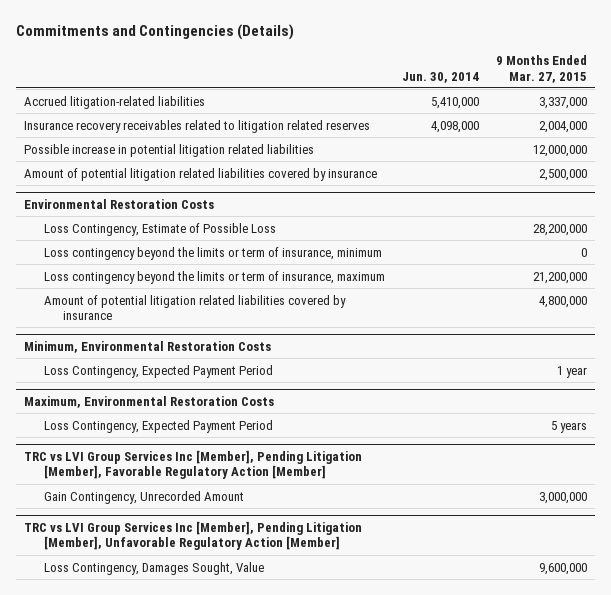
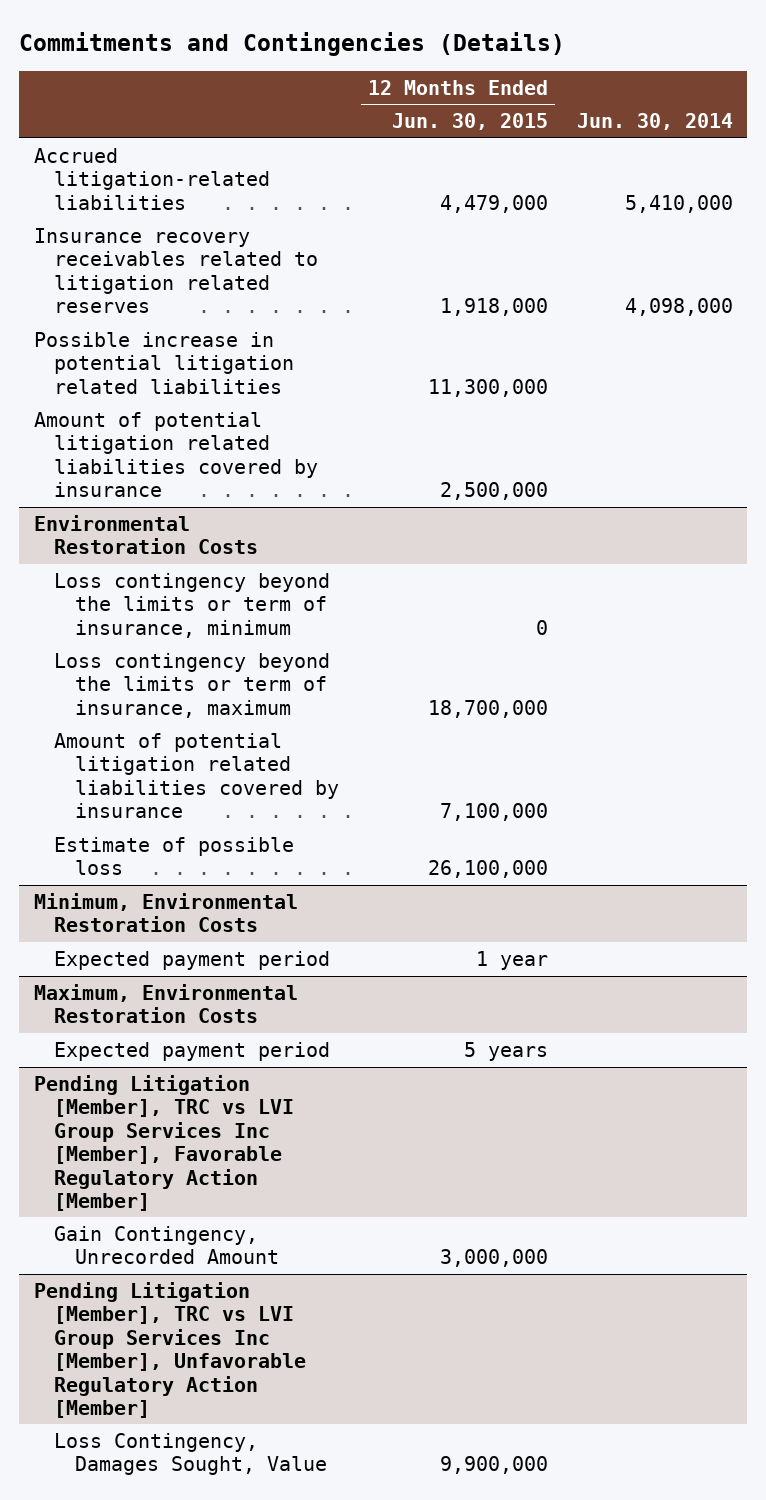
- | Jun. 30, 2014 | 9 Months Ended Mar. 27, 2015
+ | 12 Months Ended Jun. 30, 2015 | Jun. 30, 2014
@ Environmental Restoration Costs
- Loss Contingency, Estimate of Possible Loss | | 28,200,000
+ Estimate of possible loss | 26,100,000 |
@ Minimum, Environmental Restoration Costs
- Loss Contingency, Expected Payment Period | | 1 year
+ Expected payment period | 1 year |
@ Maximum, Environmental Restoration Costs
- Loss Contingency, Expected Payment Period | | 5 years
- TRC vs LVI Group Services Inc [Member], Pending Litigation [Member], Favorable Regulatory Action [Member]
@ Maximum, Environmental Restoration Costs
+ Expected payment period | 5 years |
+ Pending Litigation [Member], TRC vs LVI Group Services Inc [Member], Favorable Regulatory Action [Member]
- TRC vs LVI Group Services Inc [Member], Pending Litigation [Member], Unfavorable Regulatory Action [Member]
+ Pending Litigation [Member], TRC vs LVI Group Services Inc [Member], Unfavorable Regulatory Action [Member]

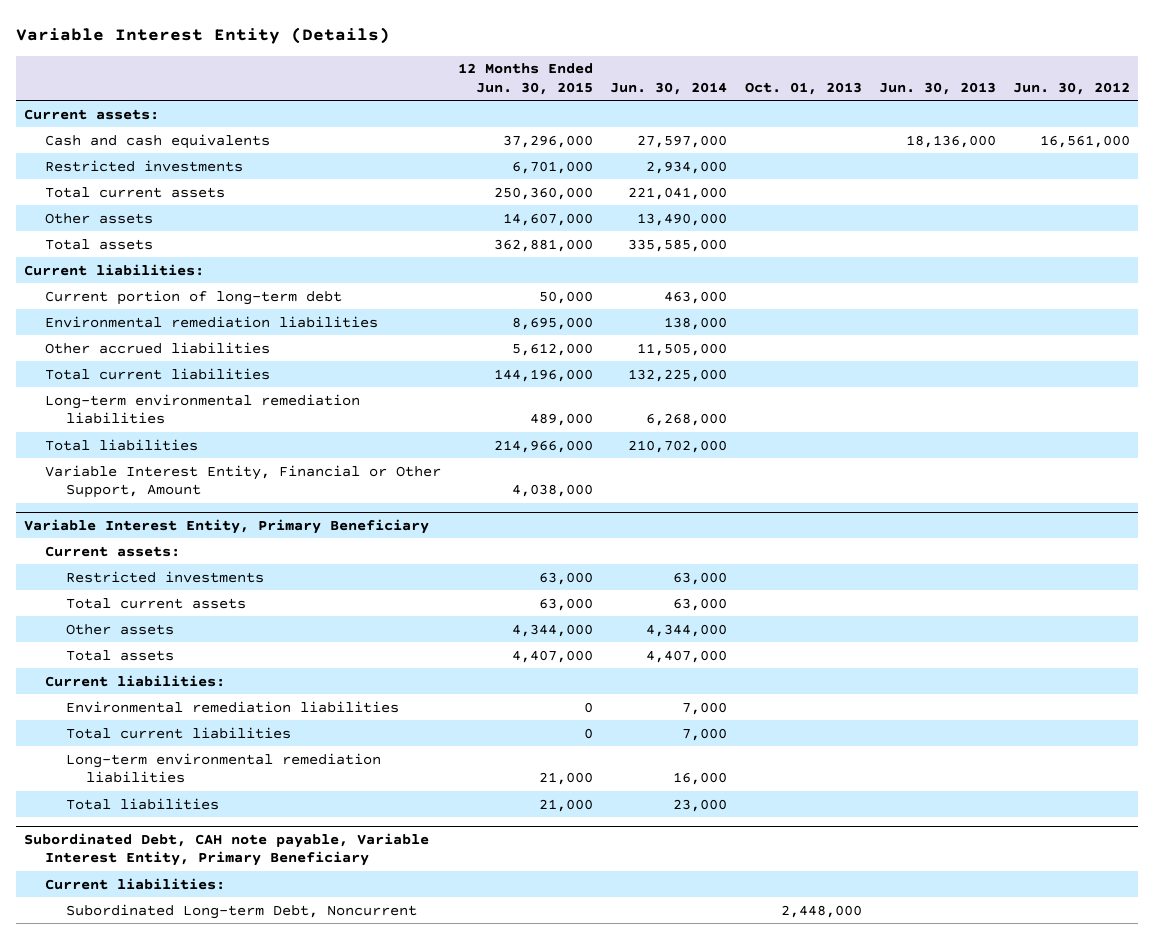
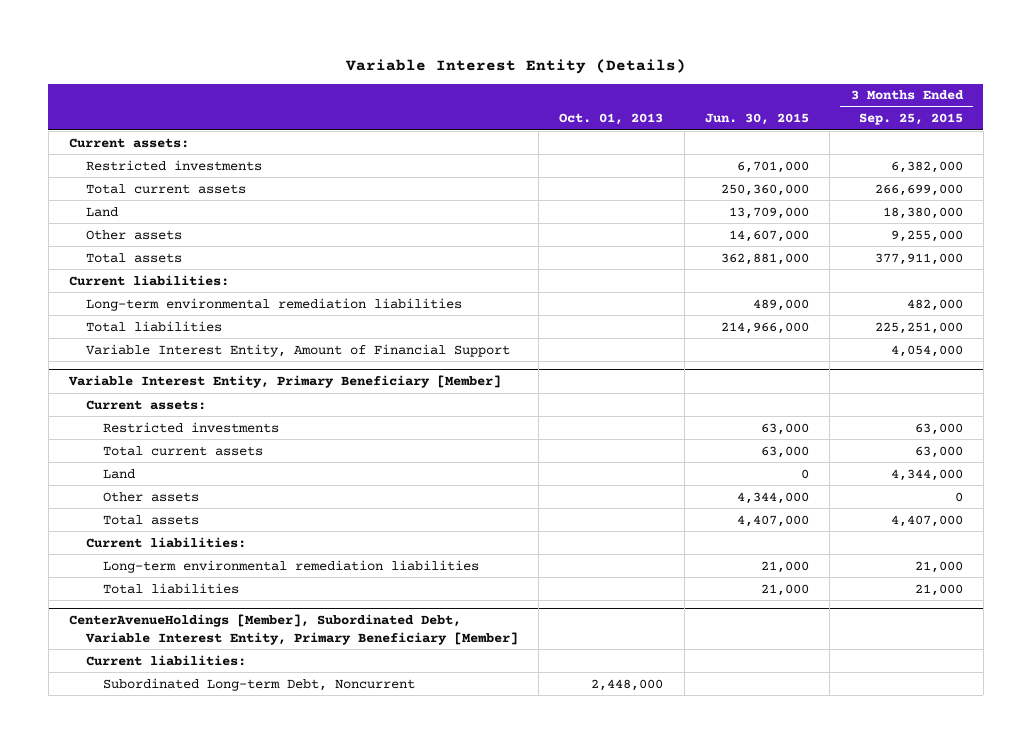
- | 12 Months Ended Jun. 30, 2015 | Jun. 30, 2014 | Oct. 01, 2013 | Jun. 30, 2013 | Jun. 30, 2012
+ | Oct. 01, 2013 | Jun. 30, 2015 | 3 Months Ended Sep. 25, 2015
- Cash and cash equivalents | 37,296,000 | 27,597,000 | | 18,136,000 | 16,561,000
+ Land | | 13,709,000 | 18,380,000
- Current portion of long-term debt | 50,000 | 463,000 | | |
- Environmental remediation liabilities | 8,695,000 | 138,000 | | |
- Other accrued liabilities | 5,612,000 | 11,505,000 | | |
- Total current liabilities | 144,196,000 | 132,225,000 | | |
- Variable Interest Entity, Financial or Other Support, Amount | 4,038,000 | | | |
- Variable Interest Entity, Primary Beneficiary
+ Variable Interest Entity, Amount of Financial Support | | | 4,054,000
+ Variable Interest Entity, Primary Beneficiary [Member]
+ Land | | 0 | 4,344,000
- Environmental remediation liabilities | 0 | 7,000 | | |
- Total current liabilities | 0 | 7,000 | | |
- Subordinated Debt, CAH note payable, Variable Interest Entity, Primary Beneficiary
+ CenterAvenueHoldings [Member], Subordinated Debt, Variable Interest Entity, Primary Beneficiary [Member]

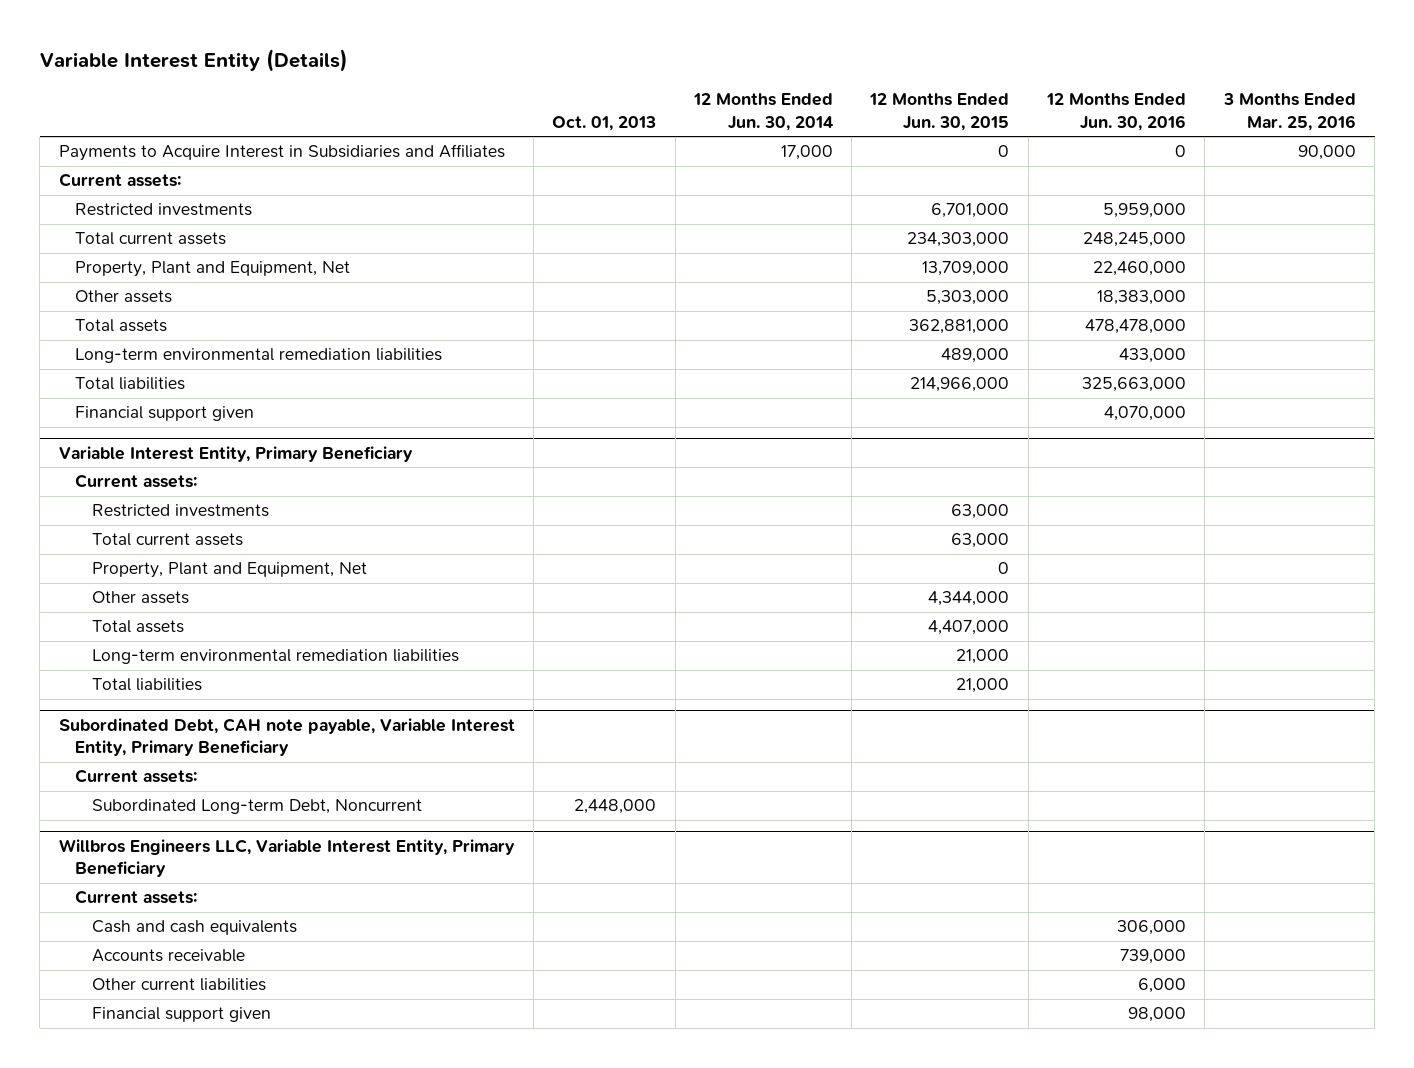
- | Oct. 01, 2013 | Jun. 30, 2015 | 3 Months Ended Sep. 25, 2015
+ | Oct. 01, 2013 | 12 Months Ended Jun. 30, 2014 | 12 Months Ended Jun. 30, 2015 | 12 Months Ended Jun. 30, 2016 | 3 Months Ended Mar. 25, 2016
+ Payments to Acquire Interest in Subsidiaries and Affiliates | | 17,000 | 0 | 0 | 90,000
- Land | | 13,709,000 | 18,380,000
+ Property, Plant and Equipment, Net | | | 13,709,000 | 22,460,000 |
- Current liabilities:
- Variable Interest Entity, Amount of Financial Support | | | 4,054,000
- Variable Interest Entity, Primary Beneficiary [Member]
+ Financial support given | | | | 4,070,000 |
+ Variable Interest Entity, Primary Beneficiary
- Land | | 0 | 4,344,000
+ Property, Plant and Equipment, Net | | | 0 | |
- Current liabilities:
- CenterAvenueHoldings [Member], Subordinated Debt, Variable Interest Entity, Primary Beneficiary [Member]
- Current liabilities:
+ Subordinated Debt, CAH note payable, Variable Interest Entity, Primary Beneficiary
+ Current assets:
+ Willbros Engineers LLC, Variable Interest Entity, Primary Beneficiary
+ Current assets:
+ Cash and cash equivalents | | | | 306,000 |
+ Accounts receivable | | | | 739,000 |
+ Other current liabilities | | | | 6,000 |
+ Financial support given | | | | 98,000 |

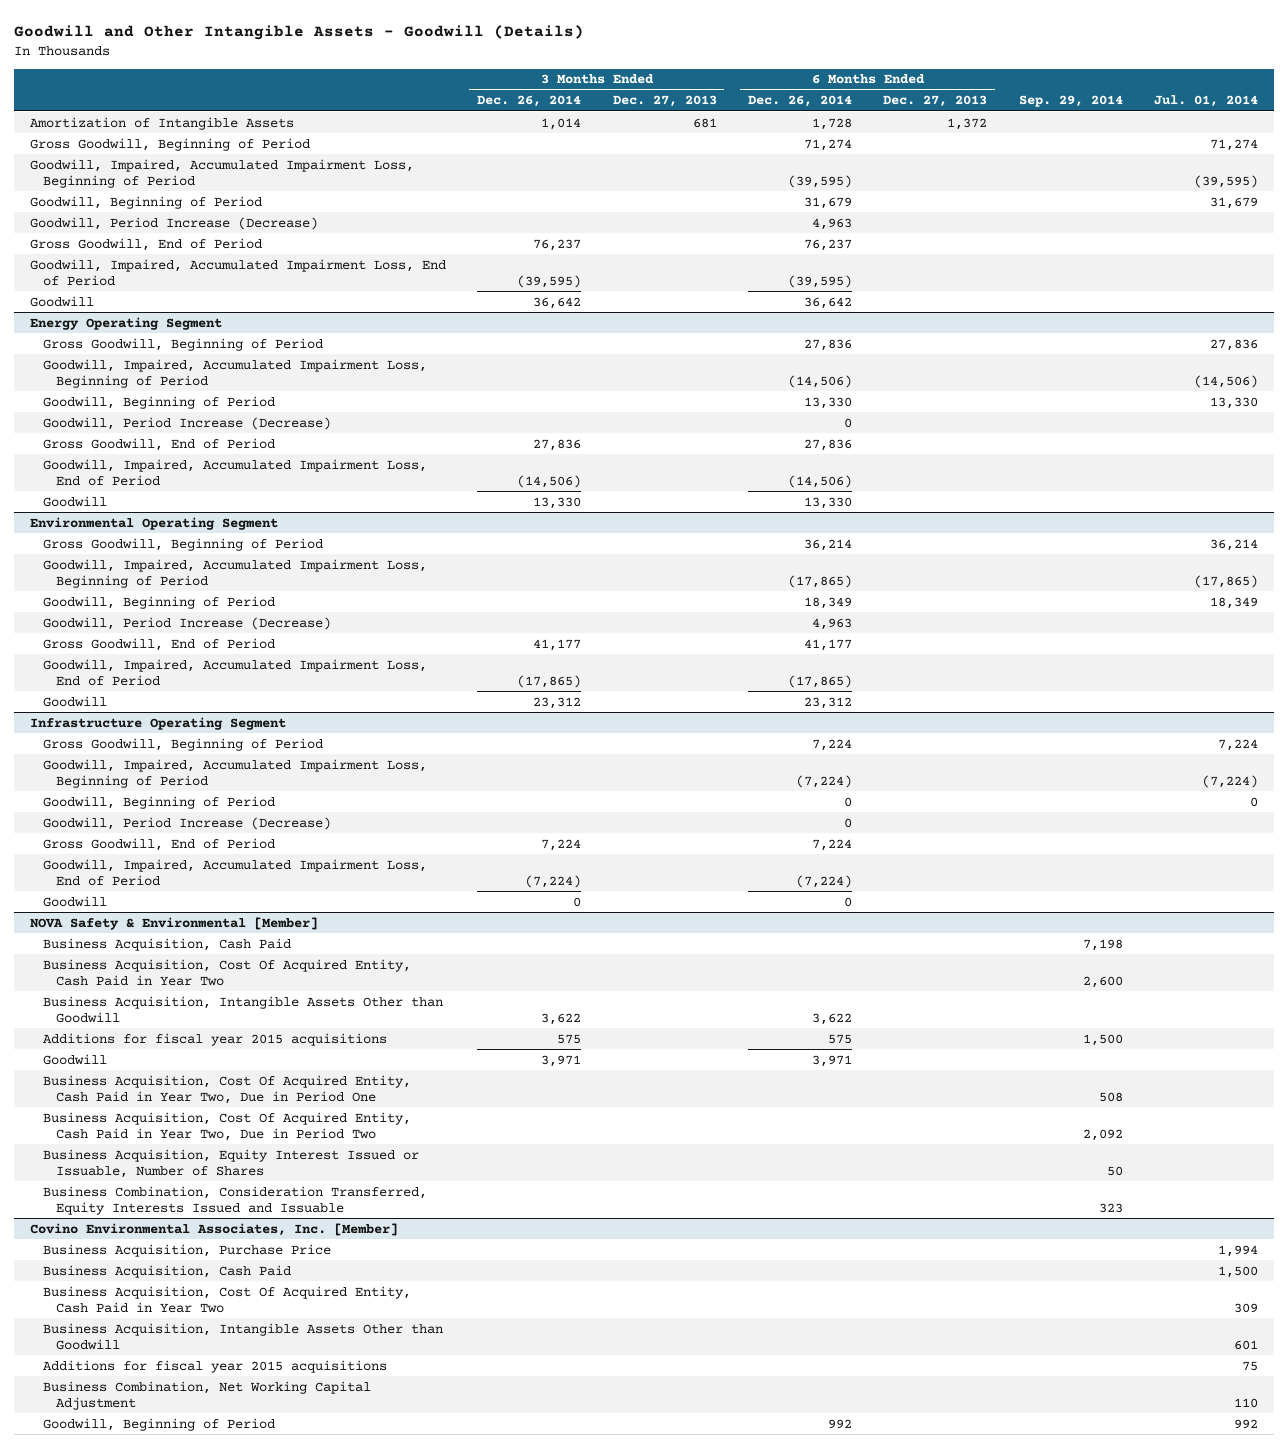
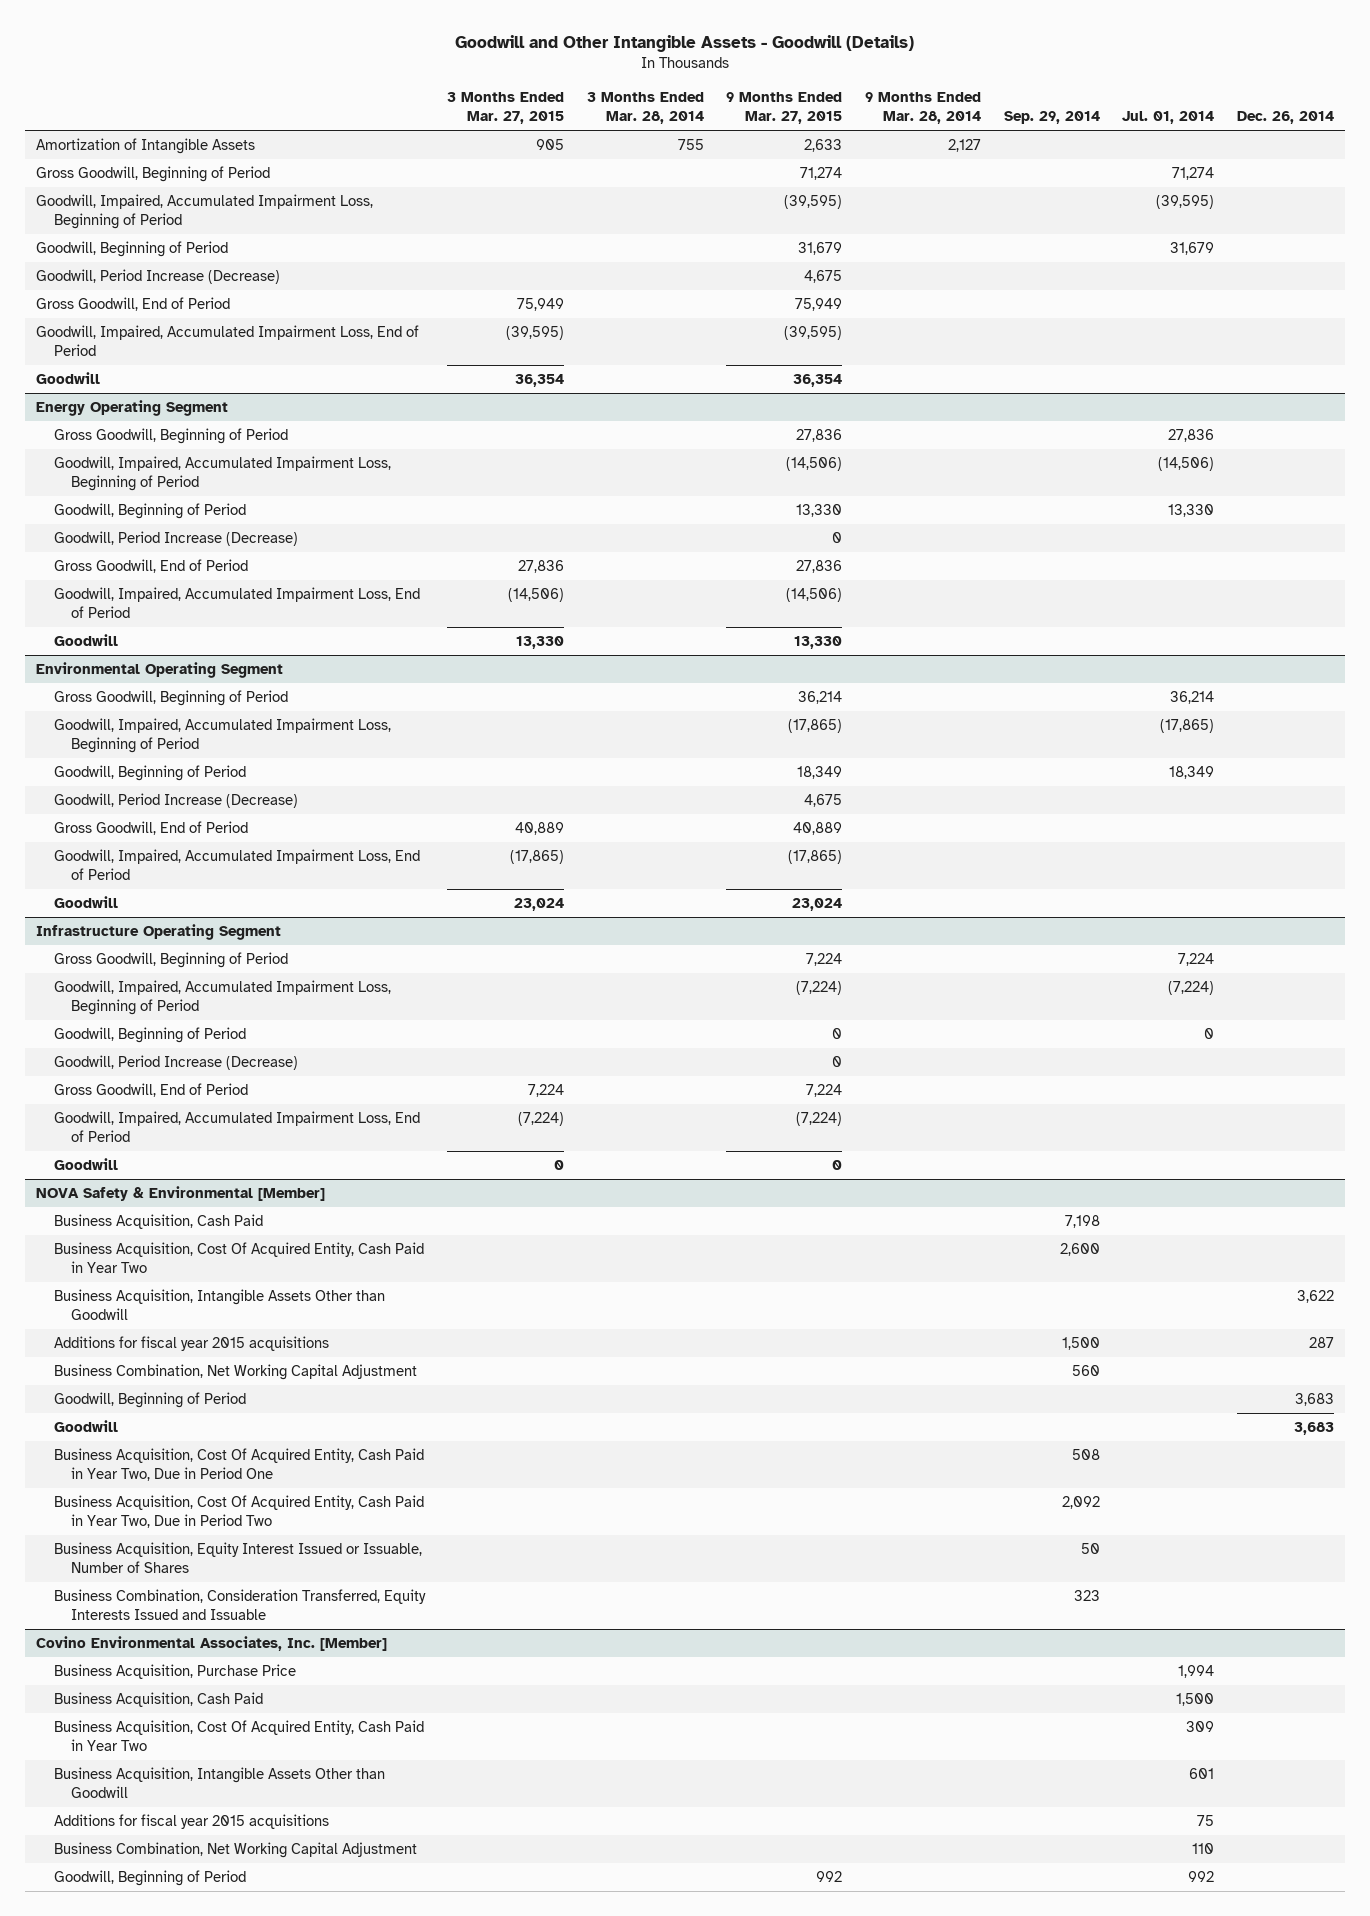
- | 3 Months Ended Dec. 26, 2014 | 3 Months Ended Dec. 27, 2013 | 6 Months Ended Dec. 26, 2014 | 6 Months Ended Dec. 27, 2013 | Sep. 29, 2014 | Jul. 01, 2014
+ | 3 Months Ended Mar. 27, 2015 | 3 Months Ended Mar. 28, 2014 | 9 Months Ended Mar. 27, 2015 | 9 Months Ended Mar. 28, 2014 | Sep. 29, 2014 | Jul. 01, 2014 | Dec. 26, 2014
@ NOVA Safety & Environmental [Member]
+ Business Combination, Net Working Capital Adjustment | | | | | 560 | |
+ Goodwill, Beginning of Period | | | | | | | 3,683

